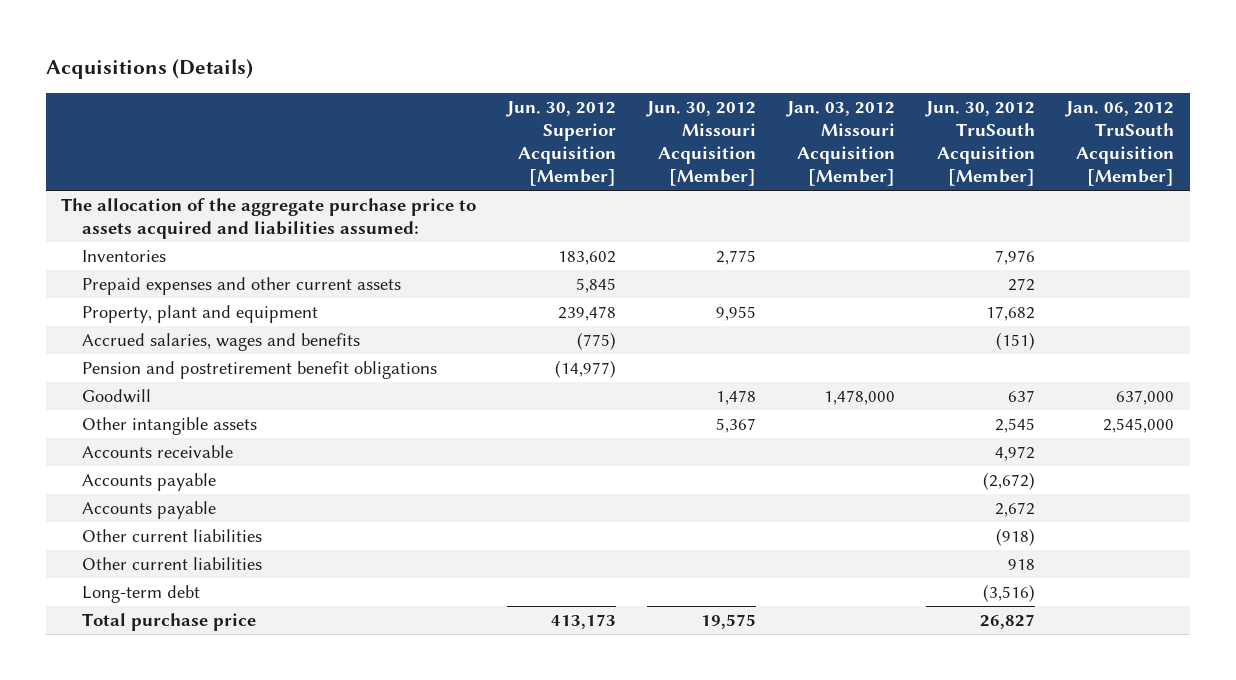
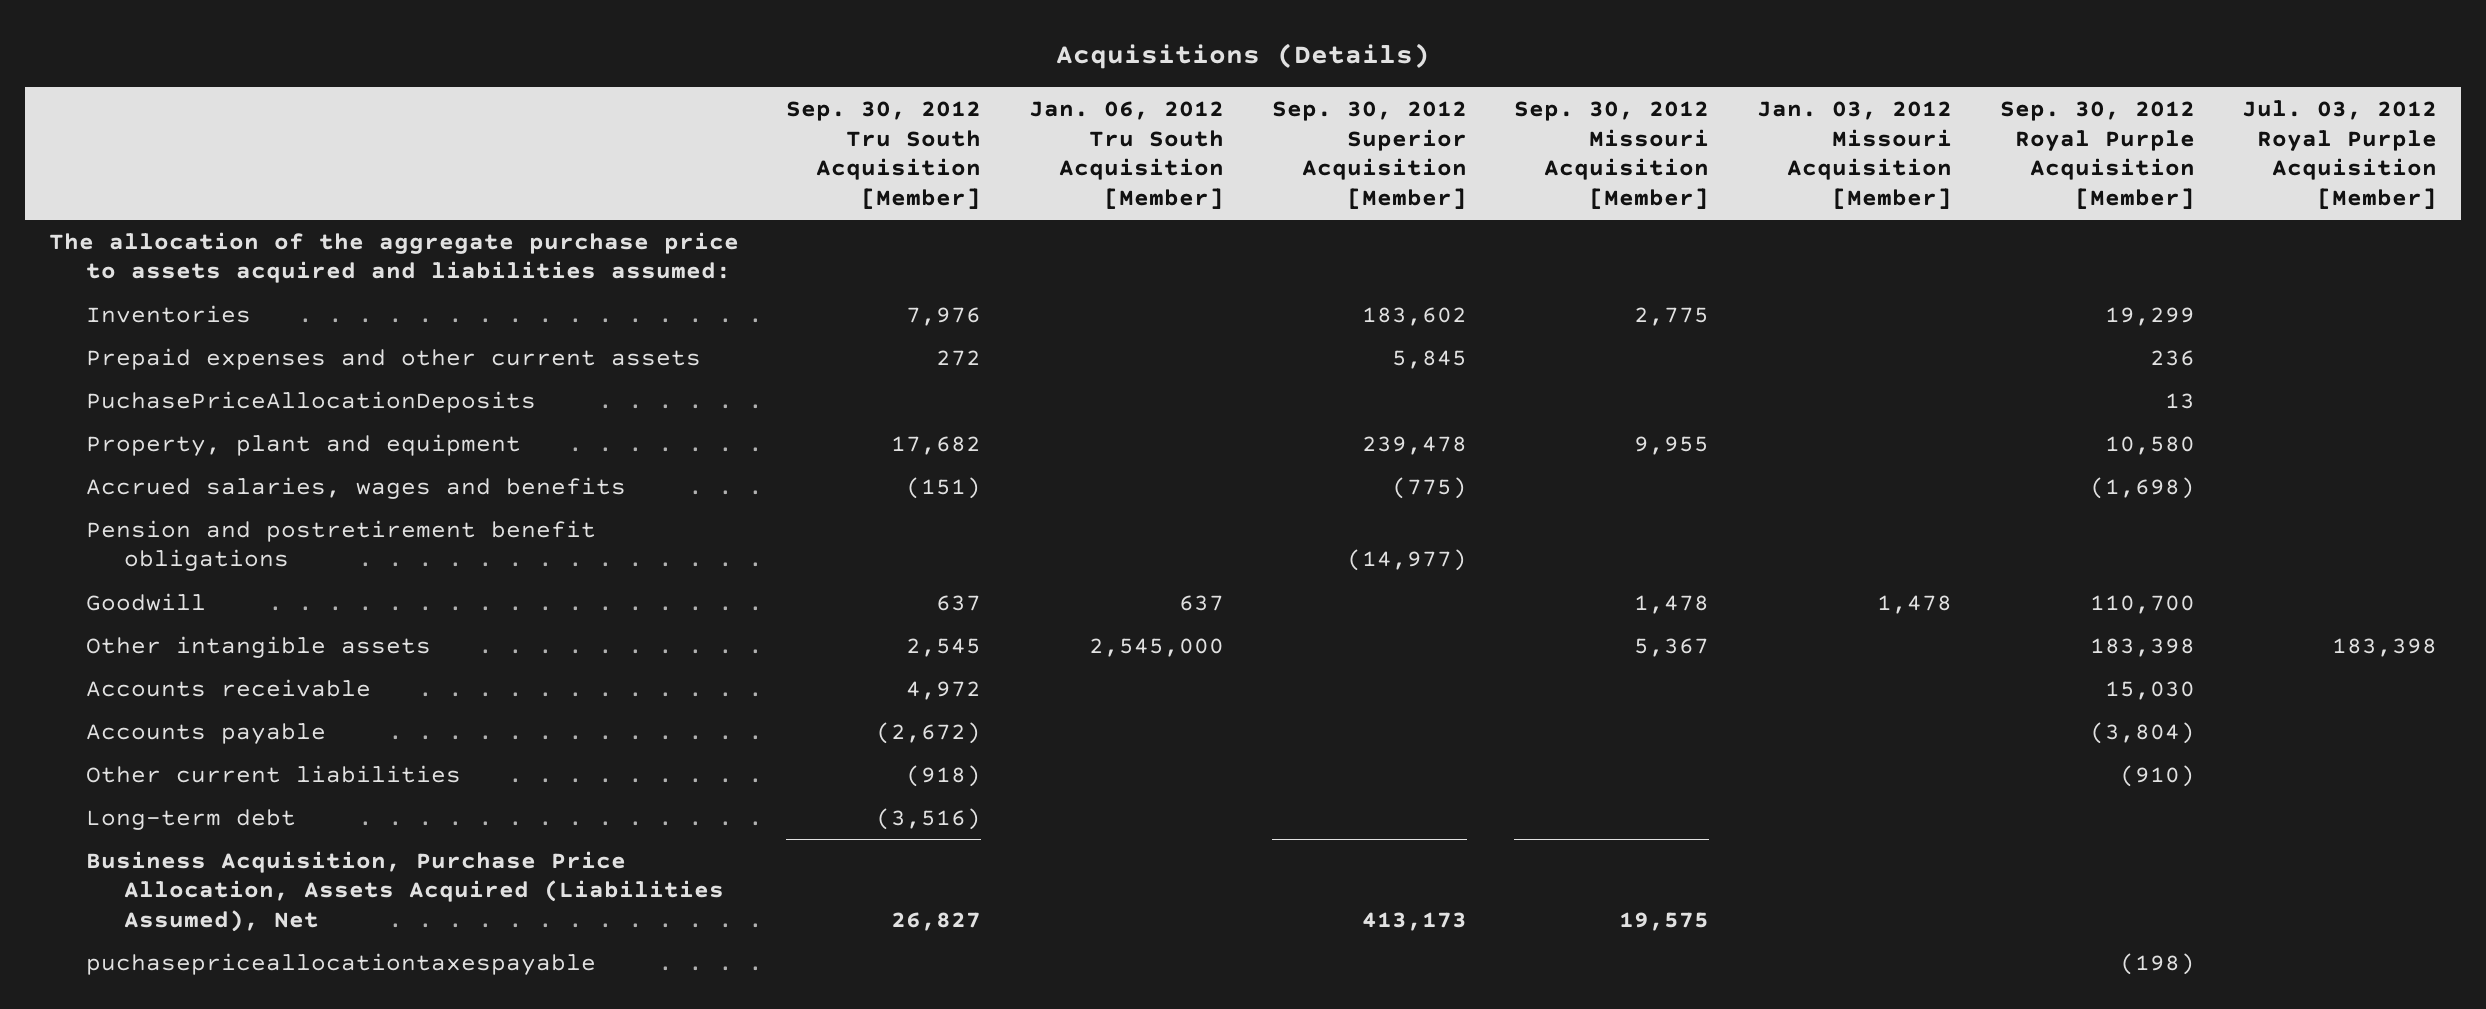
- | Jun. 30, 2012 Superior Acquisition [Member] | Jun. 30, 2012 Missouri Acquisition [Member] | Jan. 03, 2012 Missouri Acquisition [Member] | Jun. 30, 2012 TruSouth Acquisition [Member] | Jan. 06, 2012 TruSouth Acquisition [Member]
+ | Sep. 30, 2012 Tru South Acquisition [Member] | Jan. 06, 2012 Tru South Acquisition [Member] | Sep. 30, 2012 Superior Acquisition [Member] | Sep. 30, 2012 Missouri Acquisition [Member] | Jan. 03, 2012 Missouri Acquisition [Member] | Sep. 30, 2012 Royal Purple Acquisition [Member] | Jul. 03, 2012 Royal Purple Acquisition [Member]
+ PuchasePriceAllocationDeposits | | | | | | 13 |
- Goodwill | | 1,478 | 1,478,000 | 637 | 637,000
+ Goodwill | 637 | 637 | | 1,478 | 1,478 | 110,700 |
- Accounts payable | | | | 2,672 |
- Other current liabilities | | | | 918 |
- Total purchase price | 413,173 | 19,575 | | 26,827 |
+ Business Acquisition, Purchase Price Allocation, Assets Acquired (Liabilities Assumed), Net | 26,827 | | 413,173 | 19,575 | | |
+ puchasepriceallocationtaxespayable | | | | | | (198) |

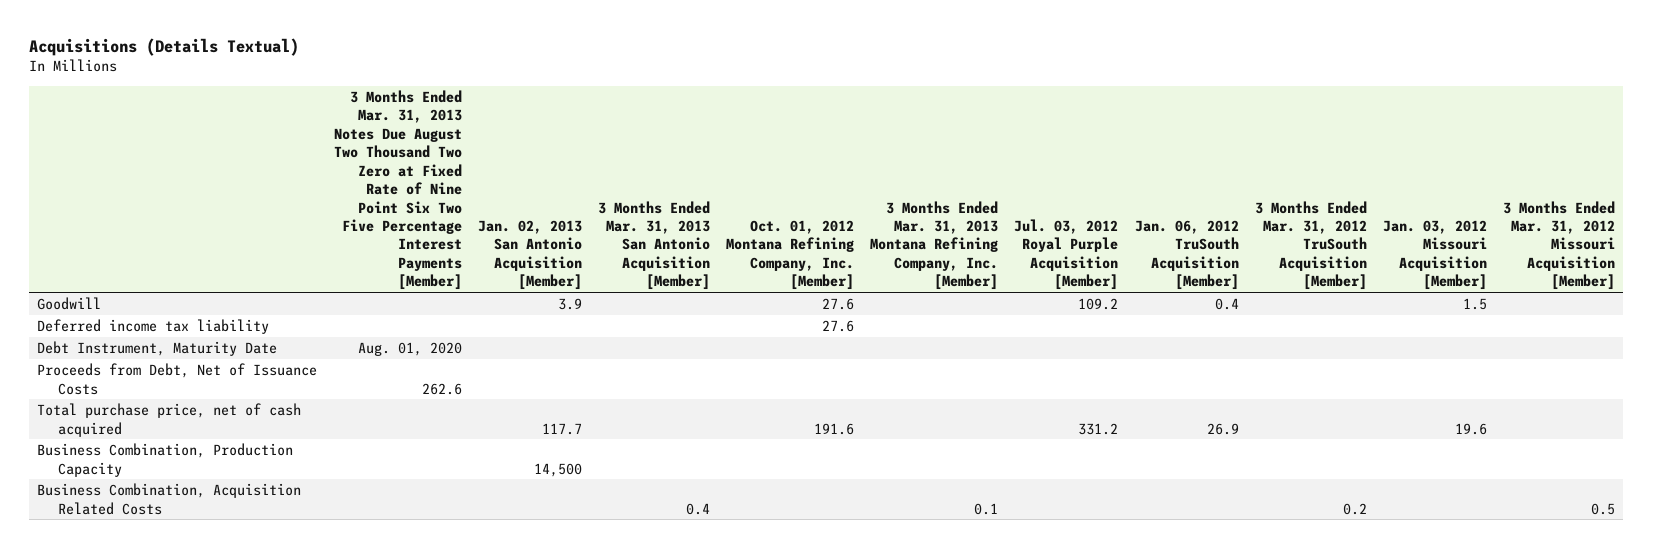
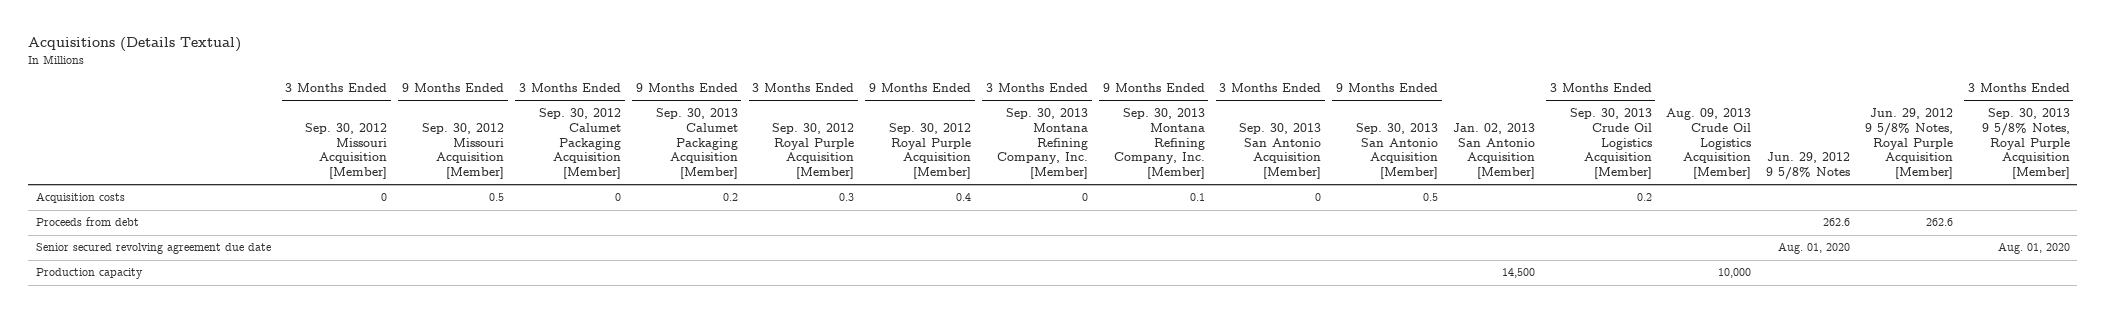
- | 3 Months Ended Mar. 31, 2013 Notes Due August Two Thousand Two Zero at Fixed Rate of Nine Point Six Two Five Percentage Interest Payments [Member] | Jan. 02, 2013 San Antonio Acquisition [Member] | 3 Months Ended Mar. 31, 2013 San Antonio Acquisition [Member] | Oct. 01, 2012 Montana Refining Company, Inc. [Member] | 3 Months Ended Mar. 31, 2013 Montana Refining Company, Inc. [Member] | Jul. 03, 2012 Royal Purple Acquisition [Member] | Jan. 06, 2012 TruSouth Acquisition [Member] | 3 Months Ended Mar. 31, 2012 TruSouth Acquisition [Member] | Jan. 03, 2012 Missouri Acquisition [Member] | 3 Months Ended Mar. 31, 2012 Missouri Acquisition [Member]
+ | 3 Months Ended Sep. 30, 2012 Missouri Acquisition [Member] | 9 Months Ended Sep. 30, 2012 Missouri Acquisition [Member] | 3 Months Ended Sep. 30, 2012 Calumet Packaging Acquisition [Member] | 9 Months Ended Sep. 30, 2013 Calumet Packaging Acquisition [Member] | 3 Months Ended Sep. 30, 2012 Royal Purple Acquisition [Member] | 9 Months Ended Sep. 30, 2012 Royal Purple Acquisition [Member] | 3 Months Ended Sep. 30, 2013 Montana Refining Company, Inc. [Member] | 9 Months Ended Sep. 30, 2013 Montana Refining Company, Inc. [Member] | 3 Months Ended Sep. 30, 2013 San Antonio Acquisition [Member] | 9 Months Ended Sep. 30, 2013 San Antonio Acquisition [Member] | Jan. 02, 2013 San Antonio Acquisition [Member] | 3 Months Ended Sep. 30, 2013 Crude Oil Logistics Acquisition [Member] | Aug. 09, 2013 Crude Oil Logistics Acquisition [Member] | Jun. 29, 2012 9 5/8% Notes | Jun. 29, 2012 9 5/8% Notes, Royal Purple Acquisition [Member] | 3 Months Ended Sep. 30, 2013 9 5/8% Notes, Royal Purple Acquisition [Member]
- Goodwill | | 3.9 | | 27.6 | | 109.2 | 0.4 | | 1.5 |
- Deferred income tax liability | | | | 27.6 | | | | | |
- Debt Instrument, Maturity Date | Aug. 01, 2020 | | | | | | | | |
- Proceeds from Debt, Net of Issuance Costs | 262.6 | | | | | | | | |
- Total purchase price, net of cash acquired | | 117.7 | | 191.6 | | 331.2 | 26.9 | | 19.6 |
- Business Combination, Production Capacity | | 14,500 | | | | | | | |
- Business Combination, Acquisition Related Costs | | | 0.4 | | 0.1 | | | 0.2 | | 0.5
+ Acquisition costs | 0 | 0.5 | 0 | 0.2 | 0.3 | 0.4 | 0 | 0.1 | 0 | 0.5 | | 0.2 | | | |
+ Proceeds from debt | | | | | | | | | | | | | | 262.6 | 262.6 |
+ Senior secured revolving agreement due date | | | | | | | | | | | | | | Aug. 01, 2020 | | Aug. 01, 2020
+ Production capacity | | | | | | | | | | | 14,500 | | 10,000 | | |

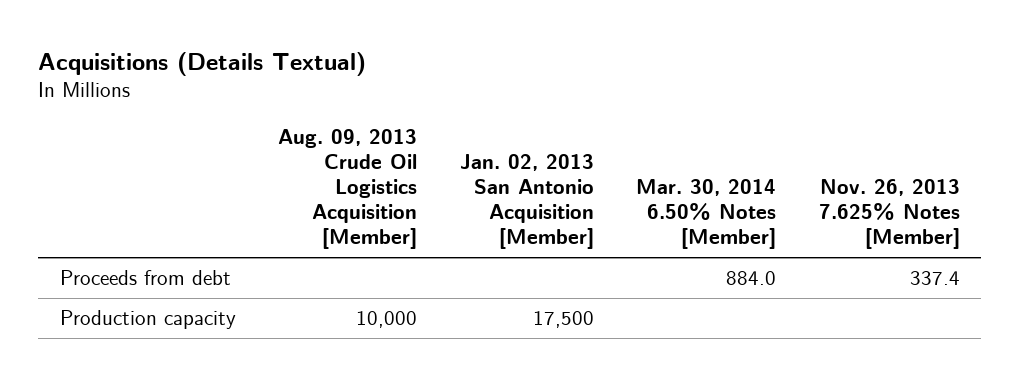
- | 3 Months Ended Sep. 30, 2012 Missouri Acquisition [Member] | 9 Months Ended Sep. 30, 2012 Missouri Acquisition [Member] | 3 Months Ended Sep. 30, 2012 Calumet Packaging Acquisition [Member] | 9 Months Ended Sep. 30, 2013 Calumet Packaging Acquisition [Member] | 3 Months Ended Sep. 30, 2012 Royal Purple Acquisition [Member] | 9 Months Ended Sep. 30, 2012 Royal Purple Acquisition [Member] | 3 Months Ended Sep. 30, 2013 Montana Refining Company, Inc. [Member] | 9 Months Ended Sep. 30, 2013 Montana Refining Company, Inc. [Member] | 3 Months Ended Sep. 30, 2013 San Antonio Acquisition [Member] | 9 Months Ended Sep. 30, 2013 San Antonio Acquisition [Member] | Jan. 02, 2013 San Antonio Acquisition [Member] | 3 Months Ended Sep. 30, 2013 Crude Oil Logistics Acquisition [Member] | Aug. 09, 2013 Crude Oil Logistics Acquisition [Member] | Jun. 29, 2012 9 5/8% Notes | Jun. 29, 2012 9 5/8% Notes, Royal Purple Acquisition [Member] | 3 Months Ended Sep. 30, 2013 9 5/8% Notes, Royal Purple Acquisition [Member]
+ | Aug. 09, 2013 Crude Oil Logistics Acquisition [Member] | Jan. 02, 2013 San Antonio Acquisition [Member] | Mar. 30, 2014 6.50% Notes [Member] | Nov. 26, 2013 7.625% Notes [Member]
- Acquisition costs | 0 | 0.5 | 0 | 0.2 | 0.3 | 0.4 | 0 | 0.1 | 0 | 0.5 | | 0.2 | | | |
- Senior secured revolving agreement due date | | | | | | | | | | | | | | Aug. 01, 2020 | | Aug. 01, 2020
- Production capacity | | | | | | | | | | | 14,500 | | 10,000 | | |
+ Production capacity | 10,000 | 17,500 | |

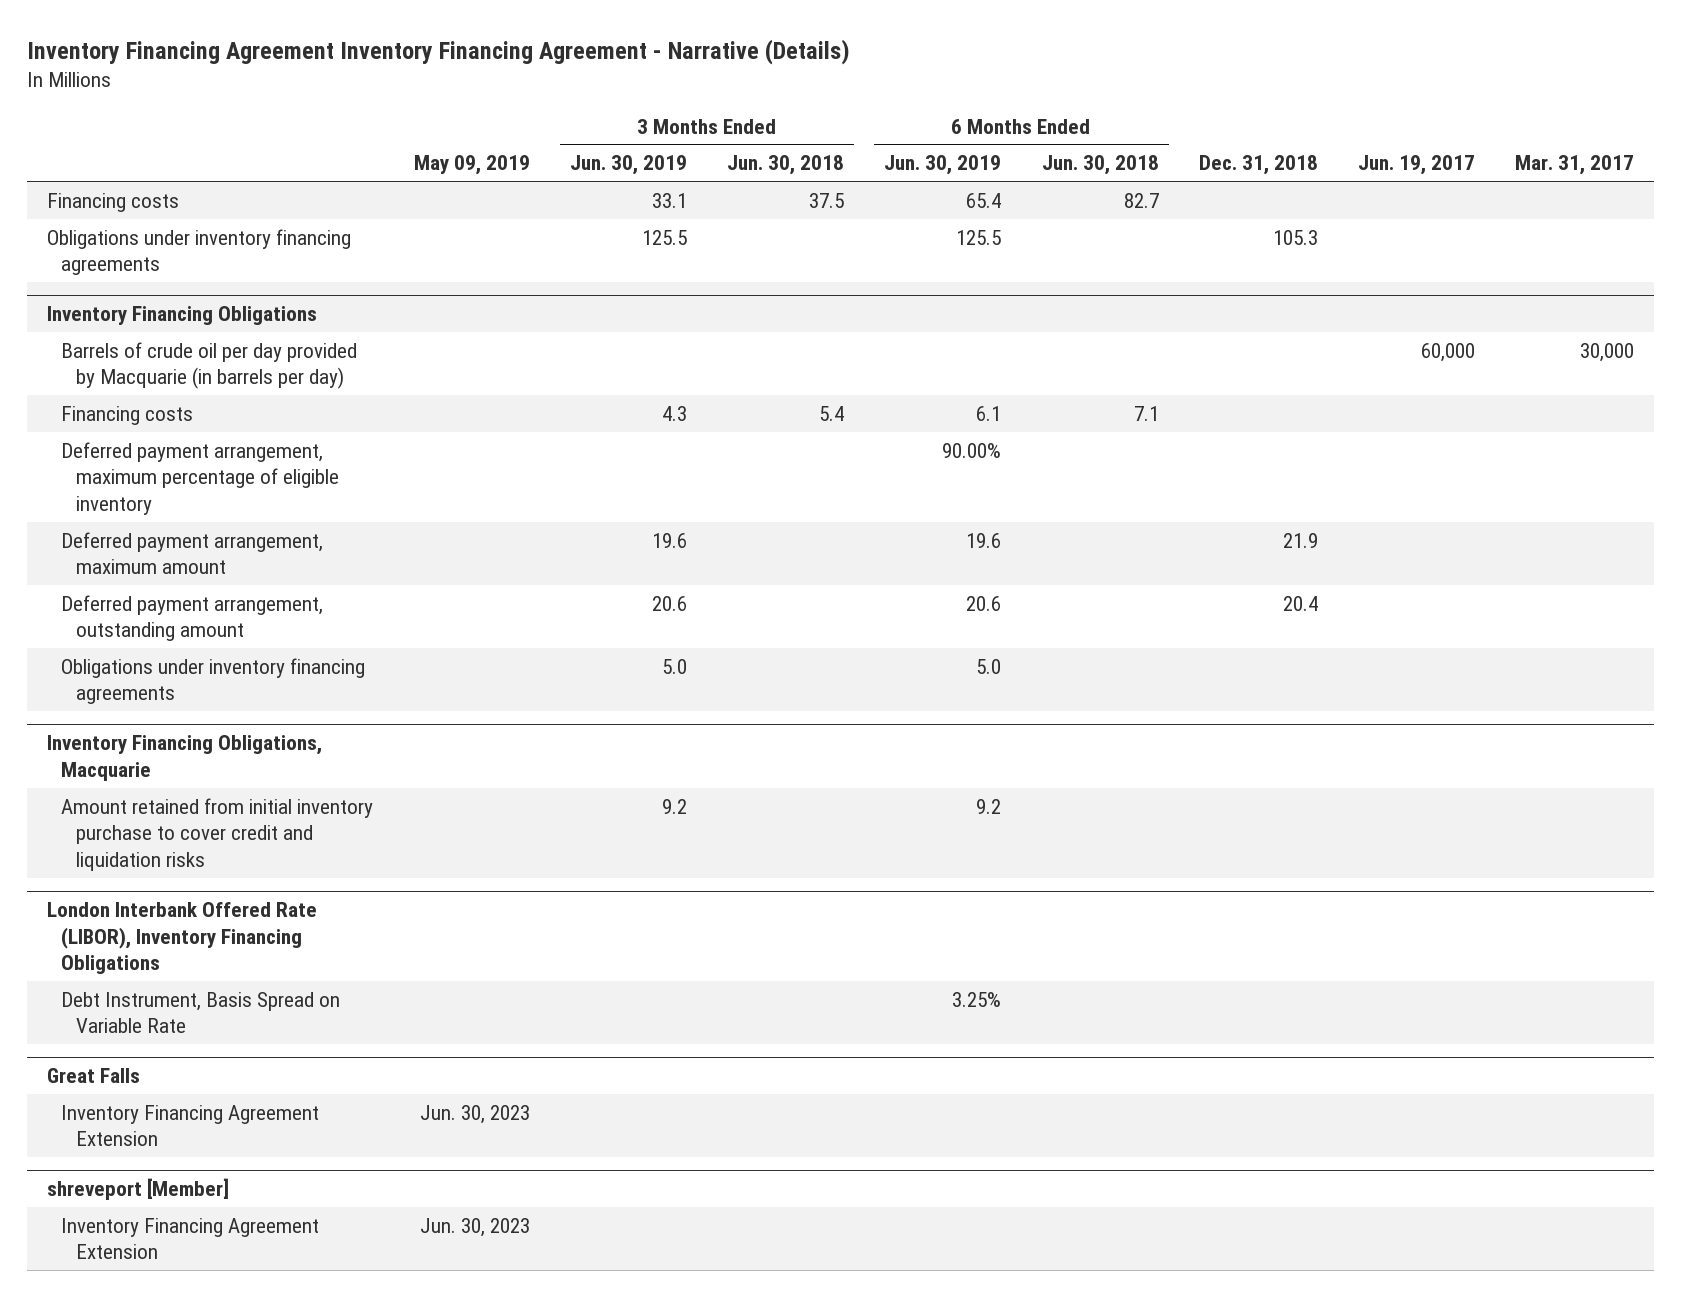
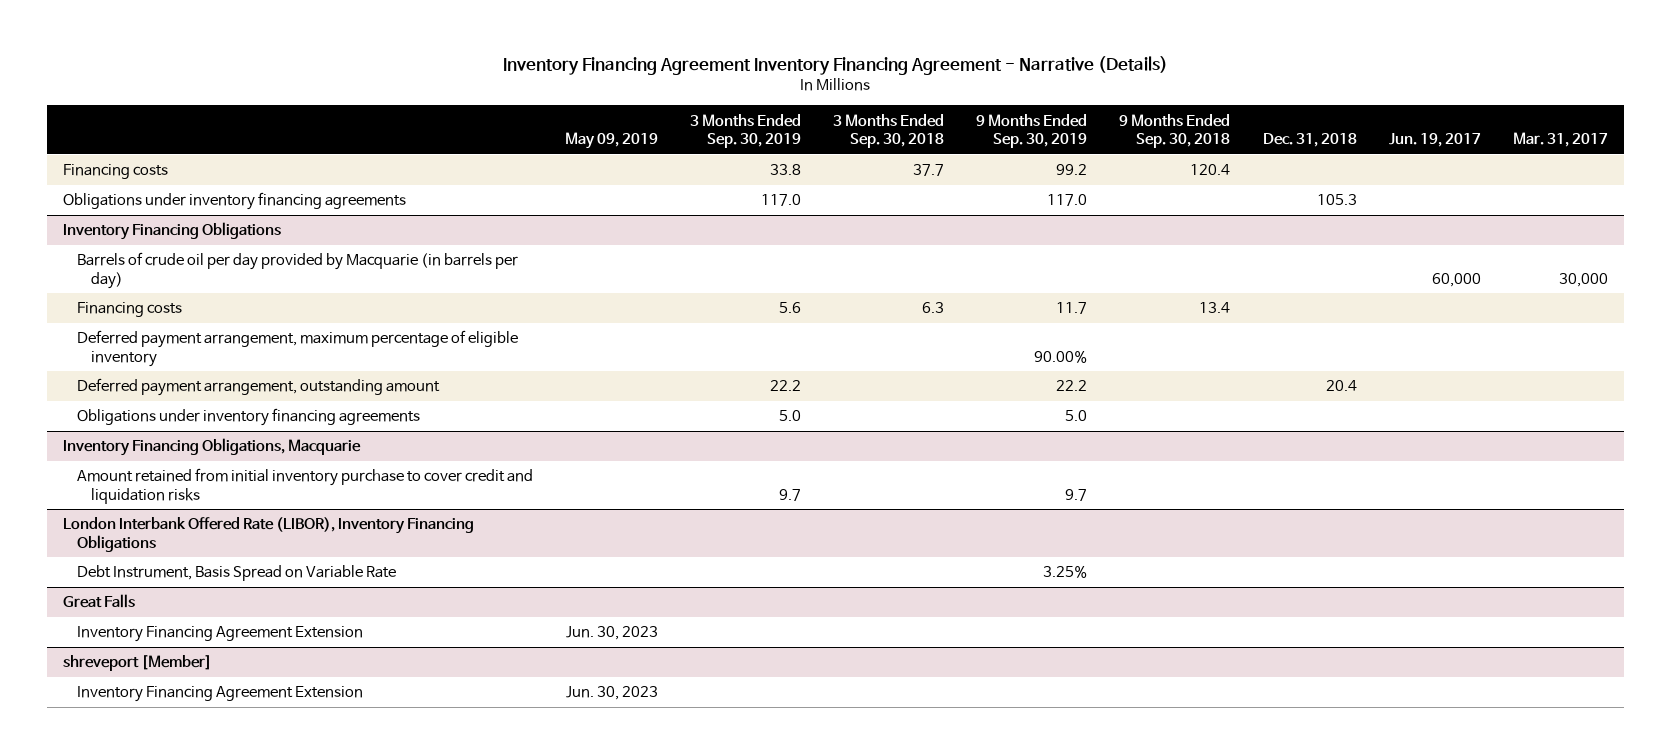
- | May 09, 2019 | 3 Months Ended Jun. 30, 2019 | 3 Months Ended Jun. 30, 2018 | 6 Months Ended Jun. 30, 2019 | 6 Months Ended Jun. 30, 2018 | Dec. 31, 2018 | Jun. 19, 2017 | Mar. 31, 2017
+ | May 09, 2019 | 3 Months Ended Sep. 30, 2019 | 3 Months Ended Sep. 30, 2018 | 9 Months Ended Sep. 30, 2019 | 9 Months Ended Sep. 30, 2018 | Dec. 31, 2018 | Jun. 19, 2017 | Mar. 31, 2017
@ Inventory Financing Obligations
- Deferred payment arrangement, maximum amount | | 19.6 | | 19.6 | | 21.9 | |

